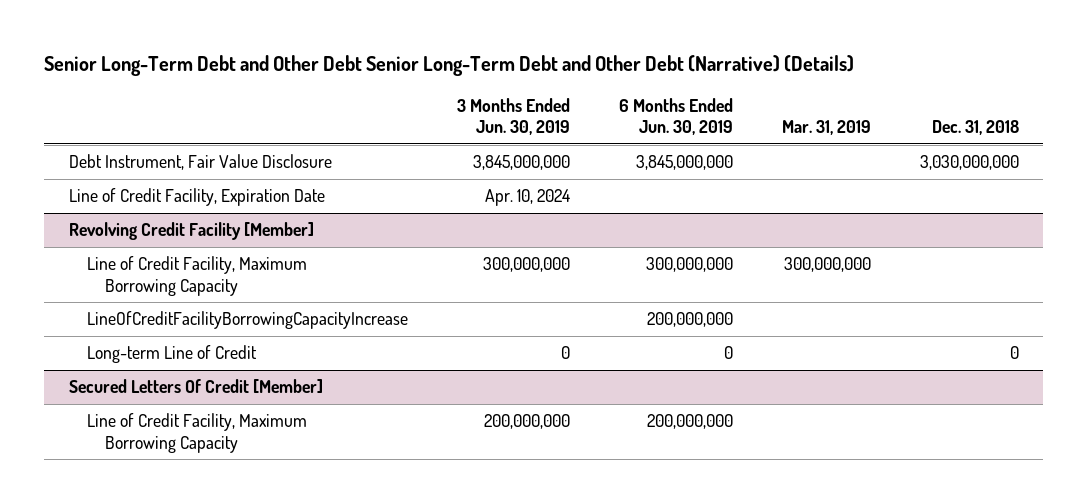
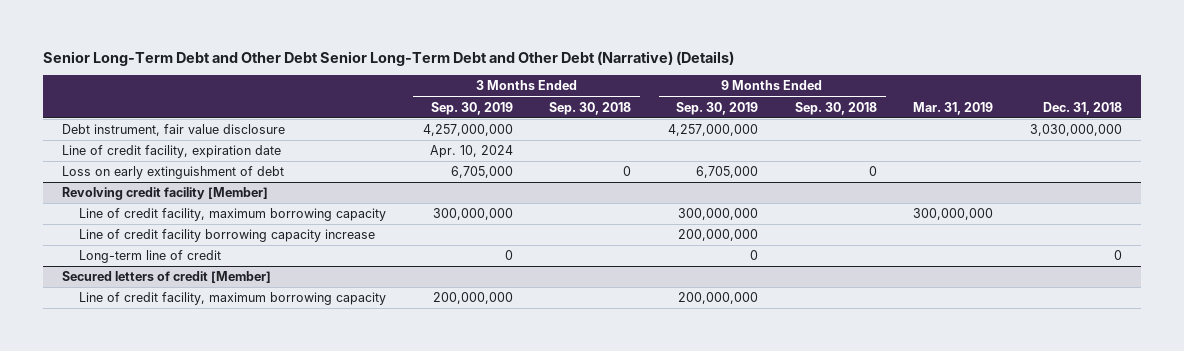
- | 3 Months Ended Jun. 30, 2019 | 6 Months Ended Jun. 30, 2019 | Mar. 31, 2019 | Dec. 31, 2018
+ | 3 Months Ended Sep. 30, 2019 | 3 Months Ended Sep. 30, 2018 | 9 Months Ended Sep. 30, 2019 | 9 Months Ended Sep. 30, 2018 | Mar. 31, 2019 | Dec. 31, 2018
- Debt Instrument, Fair Value Disclosure | 3,845,000,000 | 3,845,000,000 | | 3,030,000,000
- Line of Credit Facility, Expiration Date | Apr. 10, 2024 | | |
- Revolving Credit Facility [Member]
- Line of Credit Facility, Maximum Borrowing Capacity | 300,000,000 | 300,000,000 | 300,000,000 |
- LineOfCreditFacilityBorrowingCapacityIncrease | | 200,000,000 | |
- Long-term Line of Credit | 0 | 0 | | 0
- Secured Letters Of Credit [Member]
- Line of Credit Facility, Maximum Borrowing Capacity | 200,000,000 | 200,000,000 | |
+ Debt instrument, fair value disclosure | 4,257,000,000 | | 4,257,000,000 | | | 3,030,000,000
+ Line of credit facility, expiration date | Apr. 10, 2024 | | | | |
+ Loss on early extinguishment of debt | 6,705,000 | 0 | 6,705,000 | 0 | |
+ Revolving credit facility [Member]
+ Line of credit facility, maximum borrowing capacity | 300,000,000 | | 300,000,000 | | 300,000,000 |
+ Line of credit facility borrowing capacity increase | | | 200,000,000 | | |
+ Long-term line of credit | 0 | | 0 | | | 0
+ Secured letters of credit [Member]
+ Line of credit facility, maximum borrowing capacity | 200,000,000 | | 200,000,000 | | |

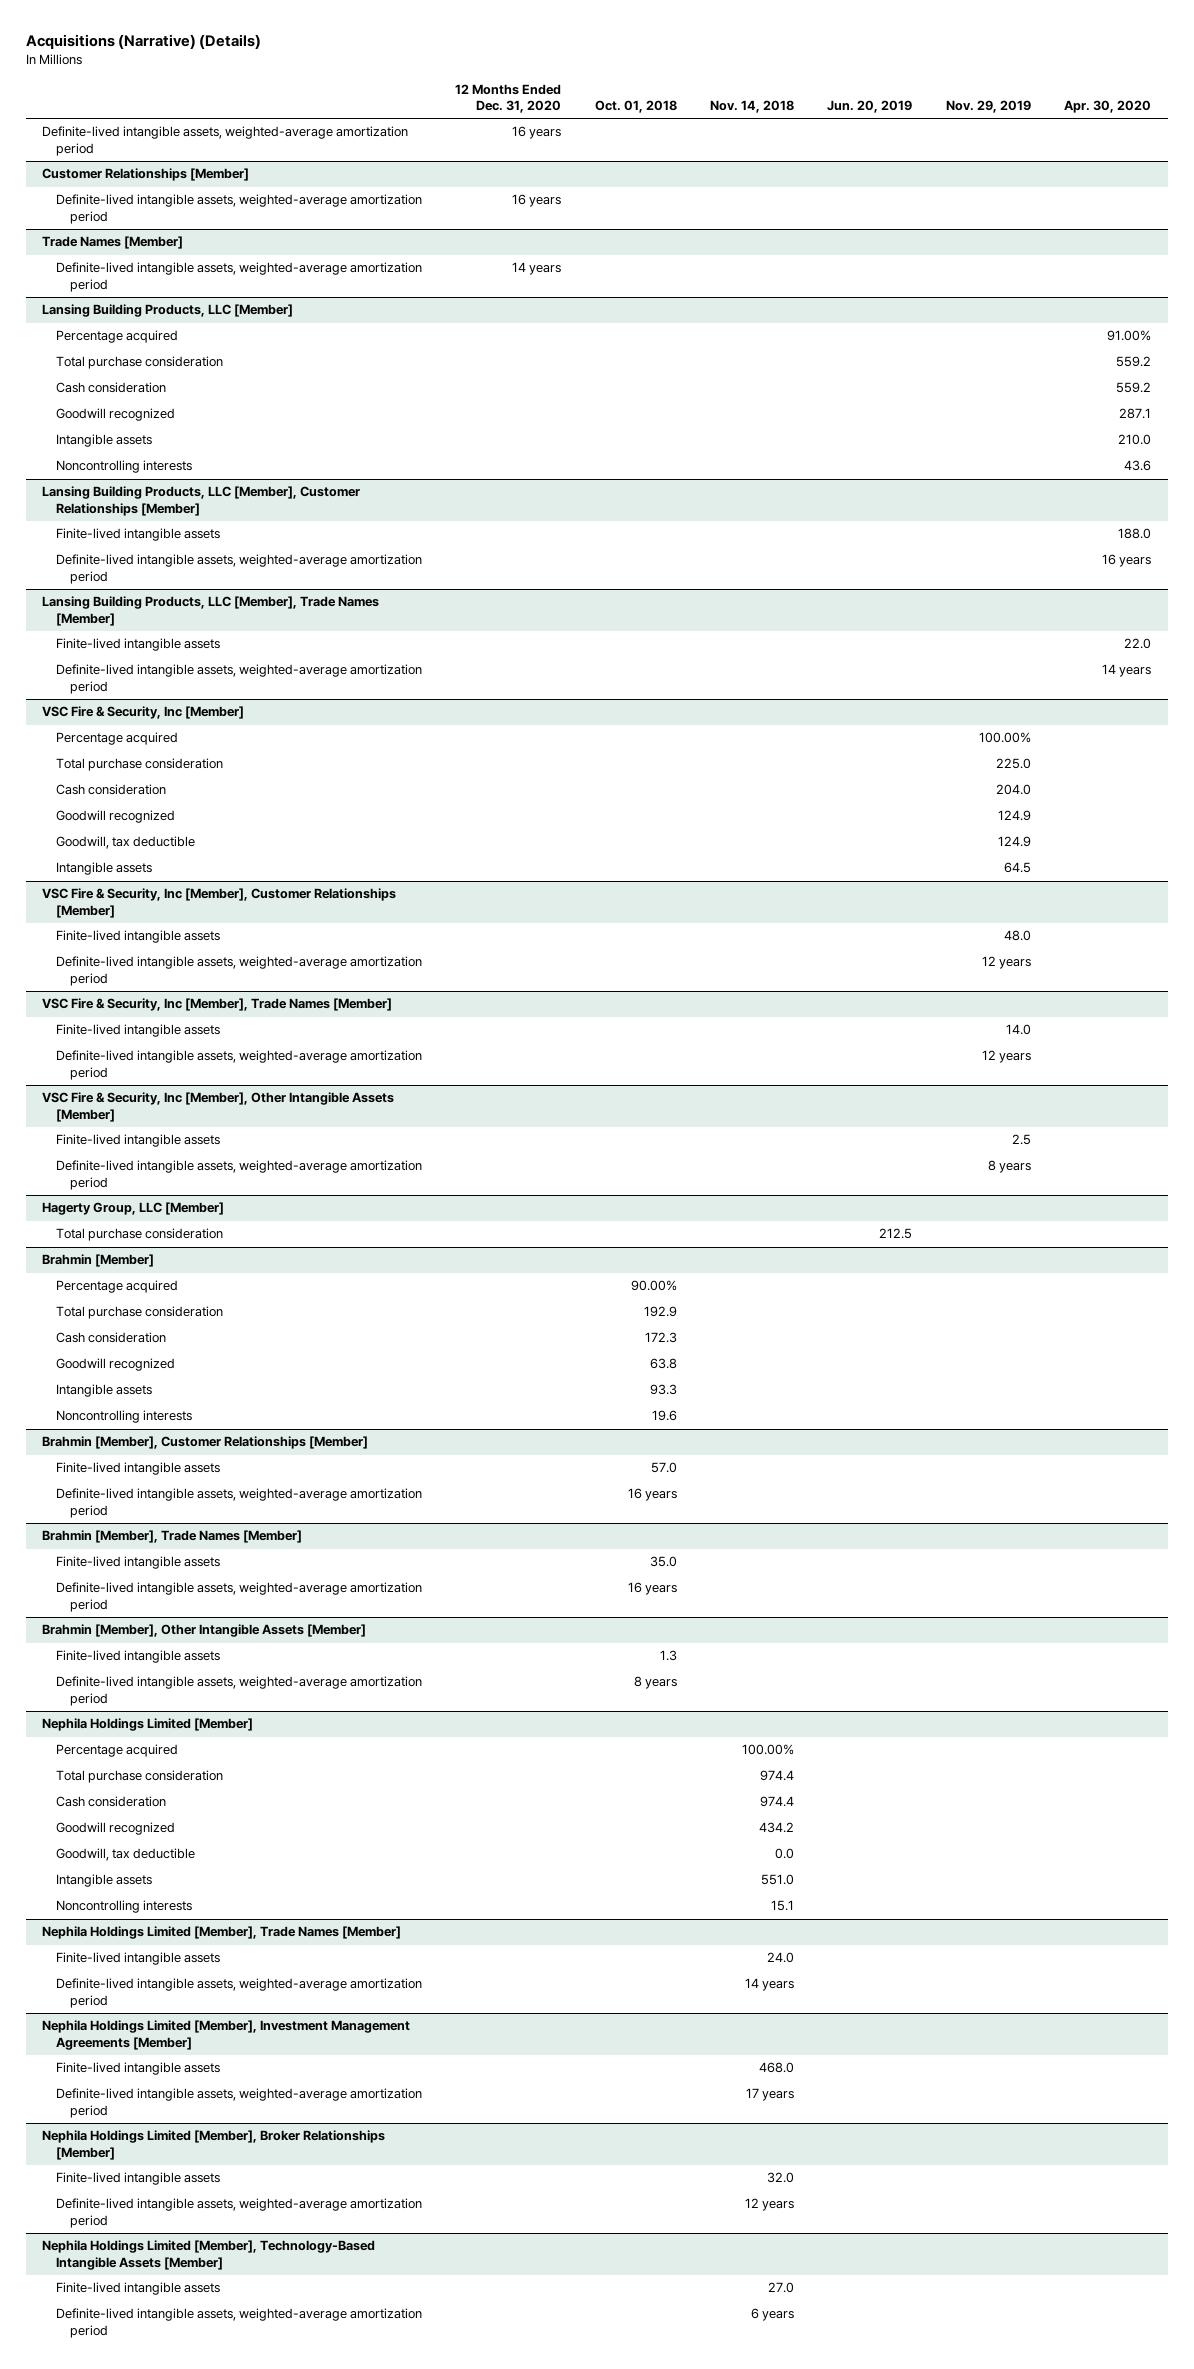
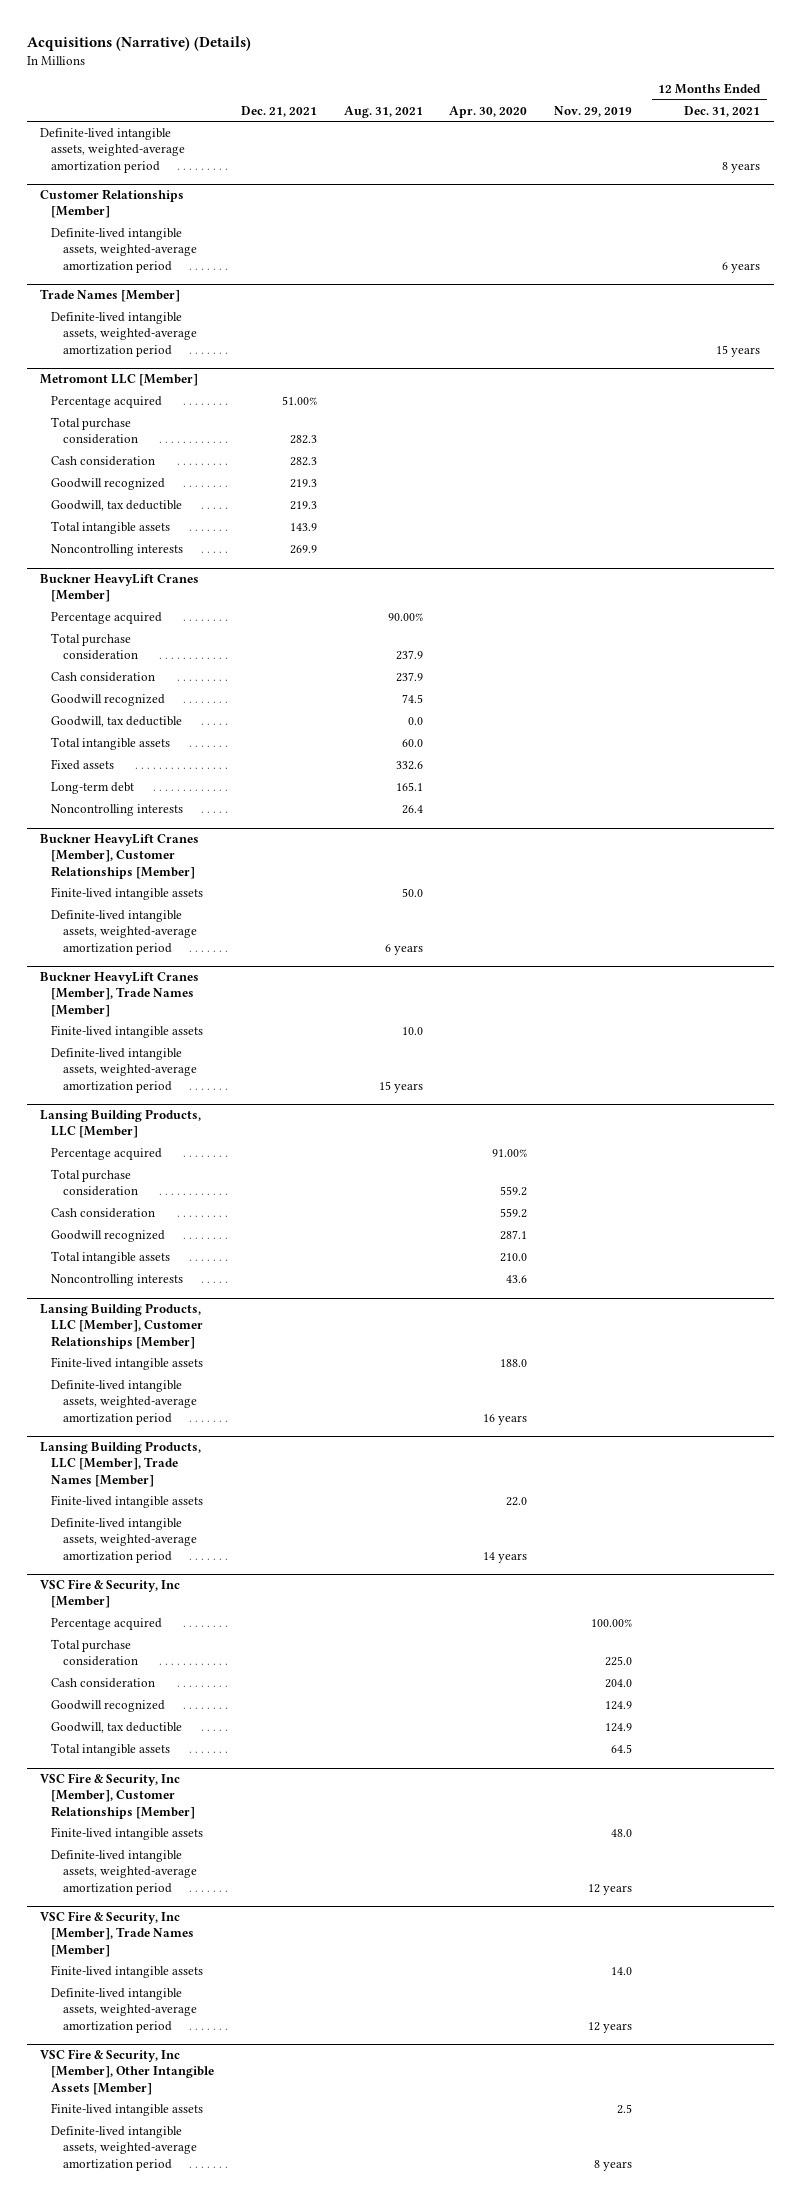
- | 12 Months Ended Dec. 31, 2020 | Oct. 01, 2018 | Nov. 14, 2018 | Jun. 20, 2019 | Nov. 29, 2019 | Apr. 30, 2020
+ | Dec. 21, 2021 | Aug. 31, 2021 | Apr. 30, 2020 | Nov. 29, 2019 | 12 Months Ended Dec. 31, 2021
+ Metromont LLC [Member]
+ Percentage acquired | 51.00% | | | |
+ Total purchase consideration | 282.3 | | | |
+ Cash consideration | 282.3 | | | |
+ Goodwill recognized | 219.3 | | | |
+ Goodwill, tax deductible | 219.3 | | | |
+ Total intangible assets | 143.9 | | | |
+ Noncontrolling interests | 269.9 | | | |
+ Buckner HeavyLift Cranes [Member]
+ Percentage acquired | | 90.00% | | |
+ Total purchase consideration | | 237.9 | | |
+ Cash consideration | | 237.9 | | |
+ Goodwill recognized | | 74.5 | | |
+ Goodwill, tax deductible | | 0.0 | | |
+ Total intangible assets | | 60.0 | | |
+ Fixed assets | | 332.6 | | |
+ Long-term debt | | 165.1 | | |
+ Noncontrolling interests | | 26.4 | | |
+ Buckner HeavyLift Cranes [Member], Customer Relationships [Member]
+ Finite-lived intangible assets | | 50.0 | | |
+ Definite-lived intangible assets, weighted-average amortization period | | 6 years | | |
+ Buckner HeavyLift Cranes [Member], Trade Names [Member]
+ Finite-lived intangible assets | | 10.0 | | |
+ Definite-lived intangible assets, weighted-average amortization period | | 15 years | | |
@ Lansing Building Products, LLC [Member]
- Intangible assets | | | | | | 210.0
+ Total intangible assets | | | 210.0 | |
@ VSC Fire & Security, Inc [Member]
- Intangible assets | | | | | 64.5 |
+ Total intangible assets | | | | 64.5 |
- Hagerty Group, LLC [Member]
- Total purchase consideration | | | | 212.5 | |
- Brahmin [Member]
- Percentage acquired | | 90.00% | | | |
- Total purchase consideration | | 192.9 | | | |
- Cash consideration | | 172.3 | | | |
- Goodwill recognized | | 63.8 | | | |
- Intangible assets | | 93.3 | | | |
- Noncontrolling interests | | 19.6 | | | |
- Brahmin [Member], Customer Relationships [Member]
- Finite-lived intangible assets | | 57.0 | | | |
- Definite-lived intangible assets, weighted-average amortization period | | 16 years | | | |
- Brahmin [Member], Trade Names [Member]
- Finite-lived intangible assets | | 35.0 | | | |
- Definite-lived intangible assets, weighted-average amortization period | | 16 years | | | |
- Brahmin [Member], Other Intangible Assets [Member]
- Finite-lived intangible assets | | 1.3 | | | |
- Definite-lived intangible assets, weighted-average amortization period | | 8 years | | | |
- Nephila Holdings Limited [Member]
- Percentage acquired | | | 100.00% | | |
- Total purchase consideration | | | 974.4 | | |
- Cash consideration | | | 974.4 | | |
- Goodwill recognized | | | 434.2 | | |
- Goodwill, tax deductible | | | 0.0 | | |
- Intangible assets | | | 551.0 | | |
- Noncontrolling interests | | | 15.1 | | |
- Nephila Holdings Limited [Member], Trade Names [Member]
- Finite-lived intangible assets | | | 24.0 | | |
- Definite-lived intangible assets, weighted-average amortization period | | | 14 years | | |
- Nephila Holdings Limited [Member], Investment Management Agreements [Member]
- Finite-lived intangible assets | | | 468.0 | | |
- Definite-lived intangible assets, weighted-average amortization period | | | 17 years | | |
- Nephila Holdings Limited [Member], Broker Relationships [Member]
- Finite-lived intangible assets | | | 32.0 | | |
- Definite-lived intangible assets, weighted-average amortization period | | | 12 years | | |
- Nephila Holdings Limited [Member], Technology-Based Intangible Assets [Member]
- Finite-lived intangible assets | | | 27.0 | | |
- Definite-lived intangible assets, weighted-average amortization period | | | 6 years | | |

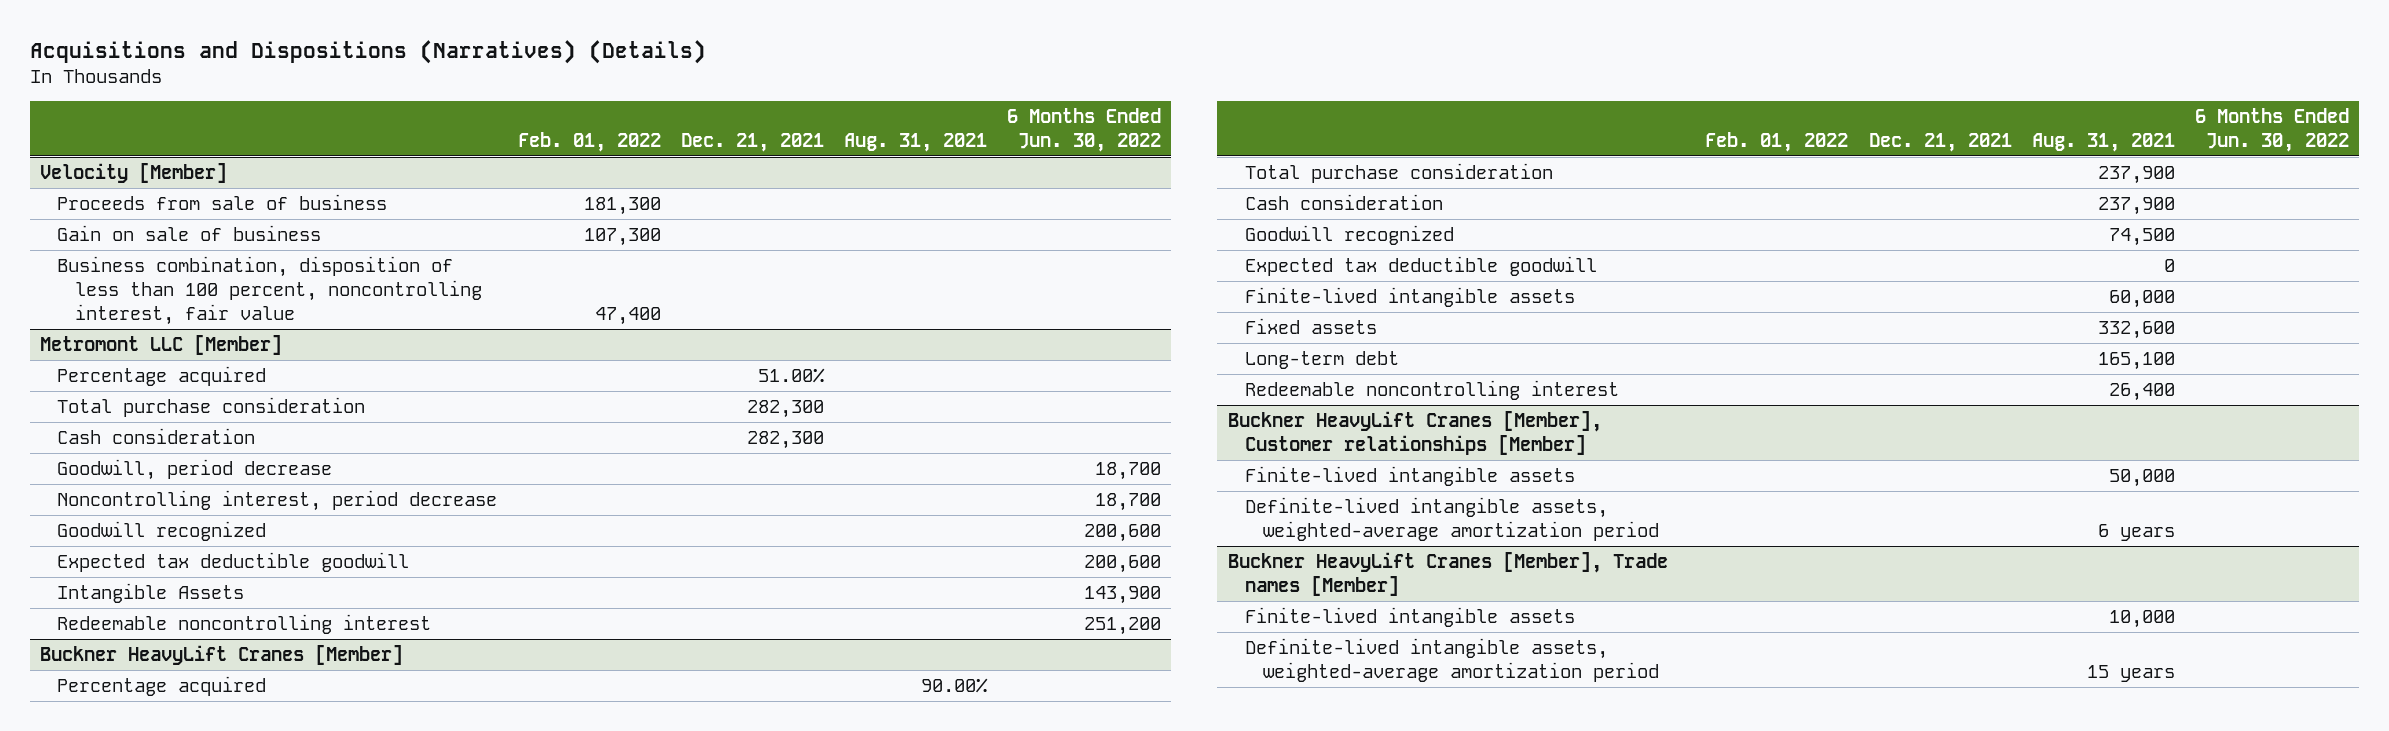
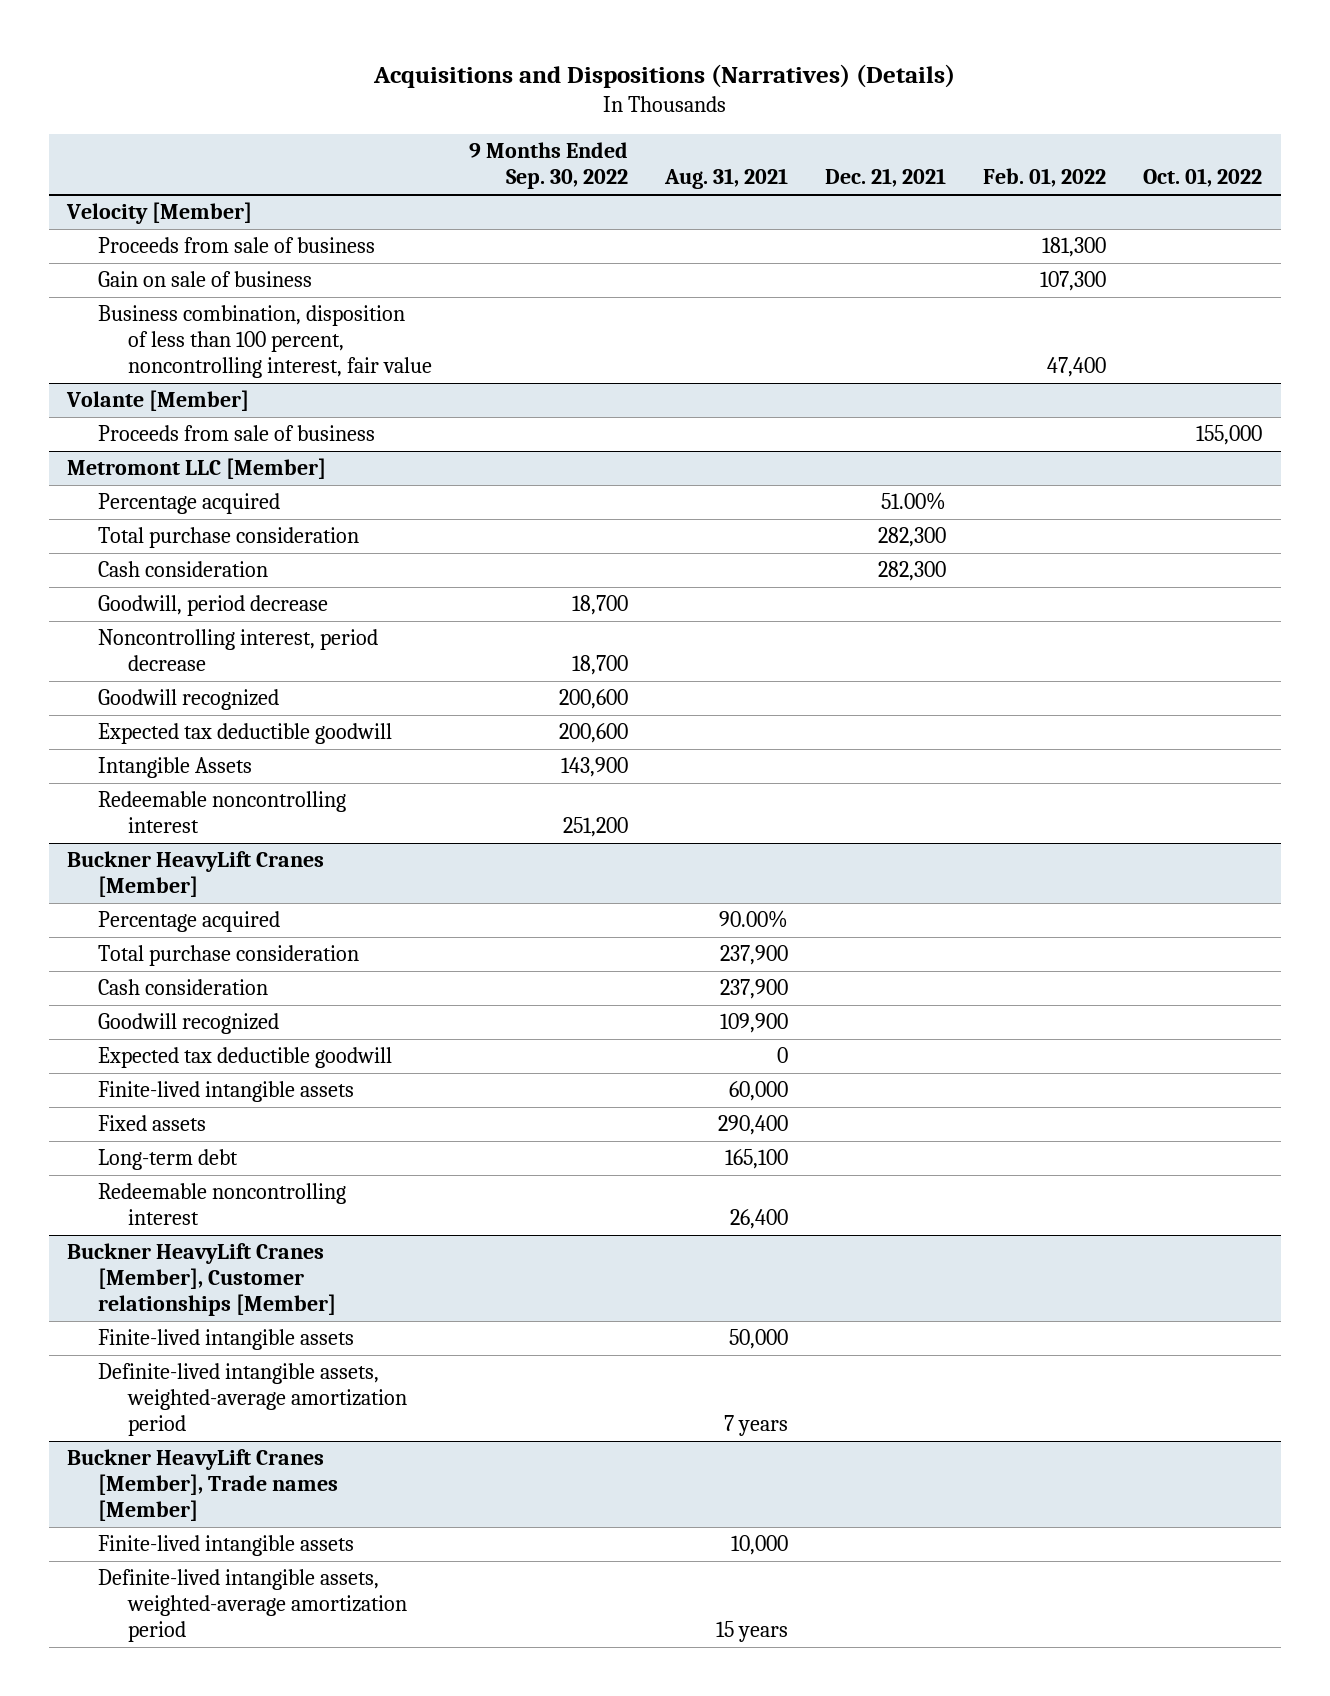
- | Feb. 01, 2022 | Dec. 21, 2021 | Aug. 31, 2021 | 6 Months Ended Jun. 30, 2022
+ | 9 Months Ended Sep. 30, 2022 | Aug. 31, 2021 | Dec. 21, 2021 | Feb. 01, 2022 | Oct. 01, 2022
+ Volante [Member]
+ Proceeds from sale of business | | | | | 155,000
@ Buckner HeavyLift Cranes [Member]
- Goodwill recognized | | | 74,500 |
+ Goodwill recognized | | 109,900 | | |
- Fixed assets | | | 332,600 |
+ Fixed assets | | 290,400 | | |
@ Buckner HeavyLift Cranes [Member], Customer relationships [Member]
- Definite-lived intangible assets, weighted-average amortization period | | | 6 years |
+ Definite-lived intangible assets, weighted-average amortization period | | 7 years | | |

